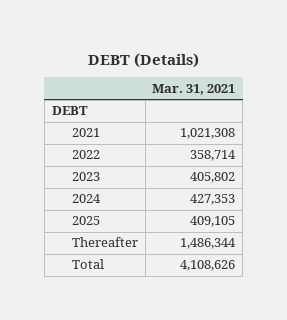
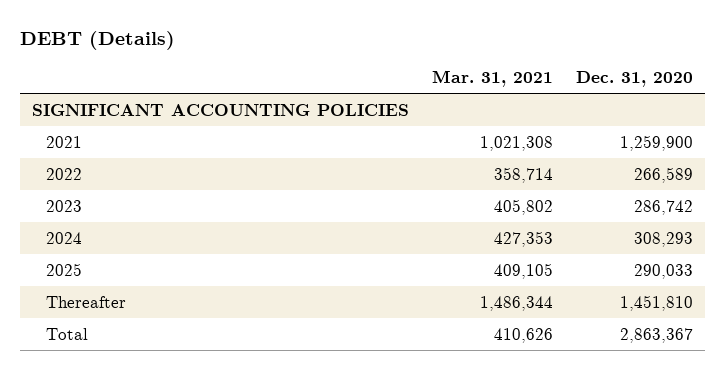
- | Mar. 31, 2021
+ | Mar. 31, 2021 | Dec. 31, 2020
- DEBT
+ SIGNIFICANT ACCOUNTING POLICIES
- Total | 4,108,626
+ Total | 410,626 | 2,863,367

